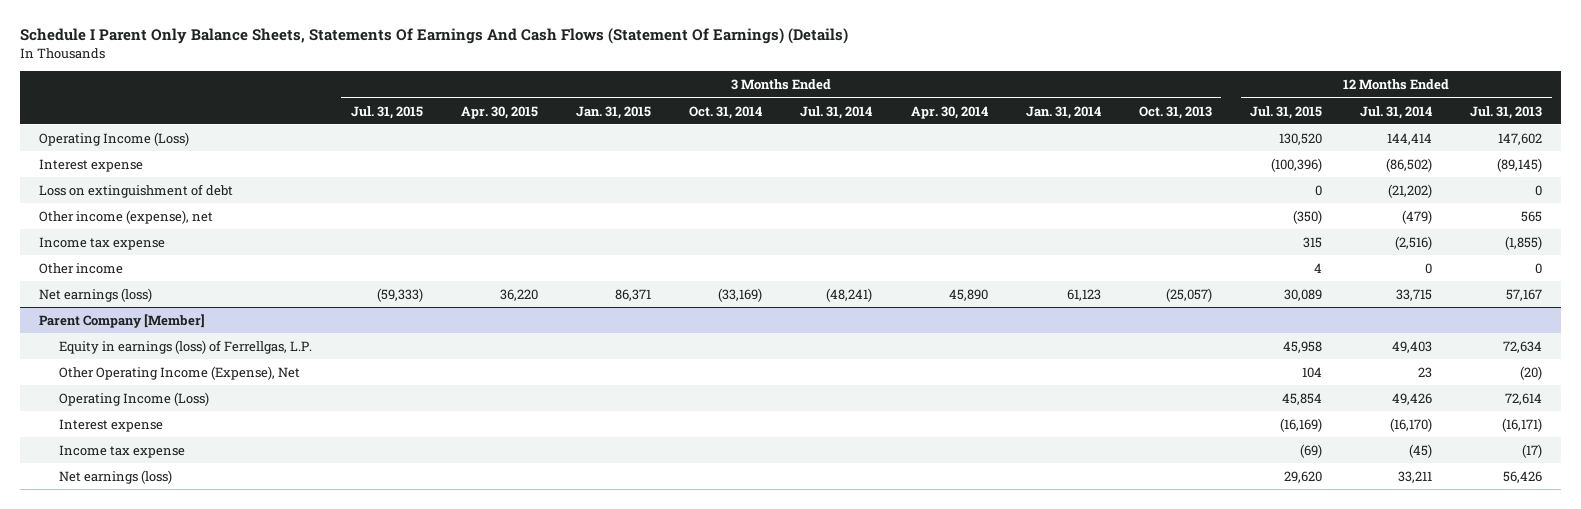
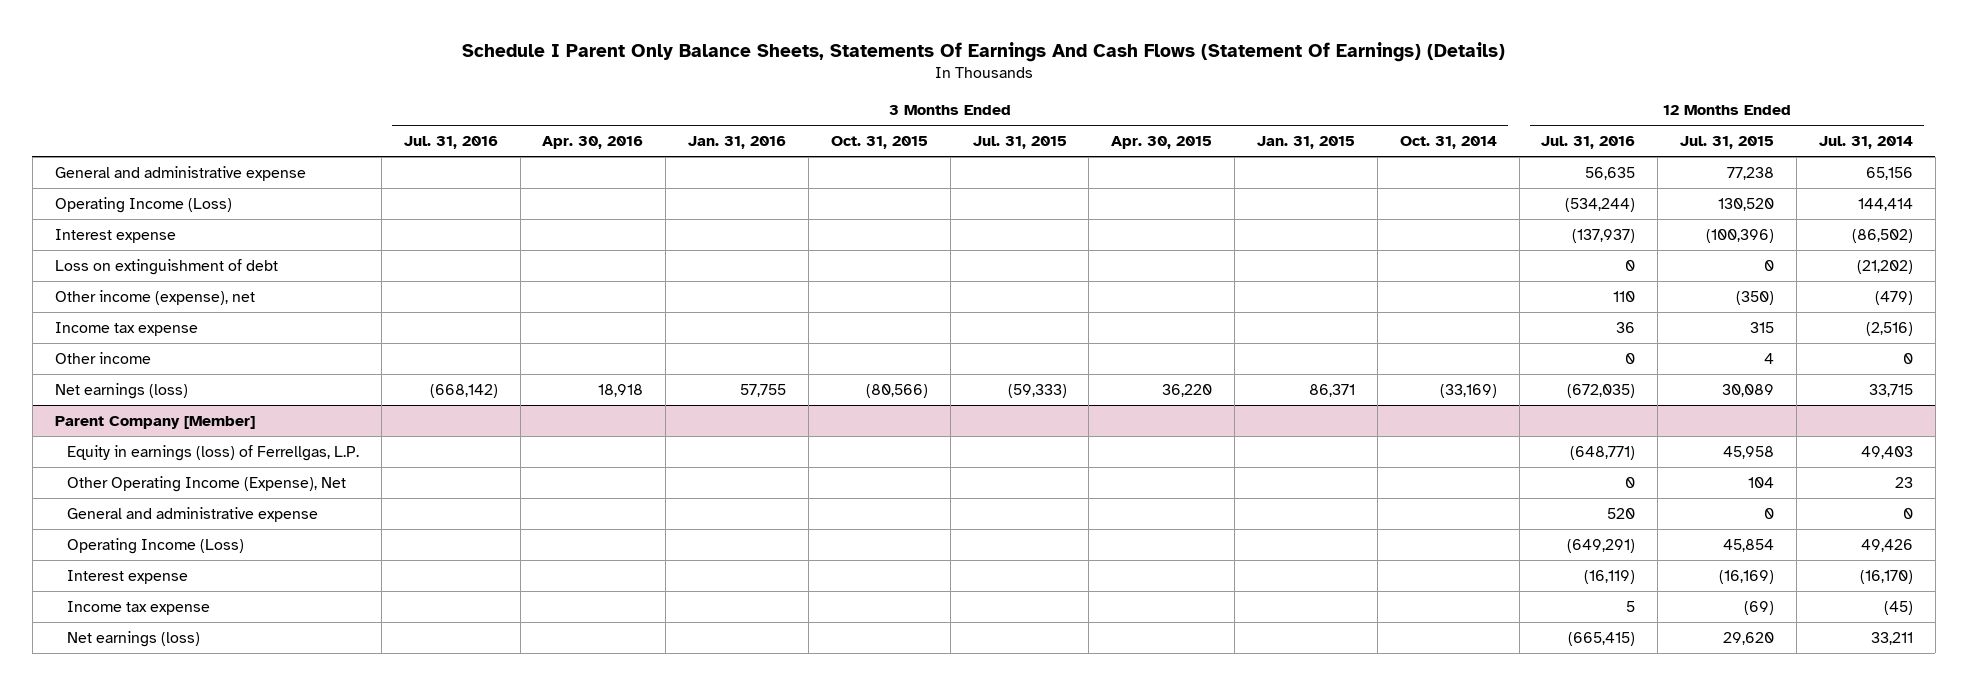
- | 3 Months Ended Jul. 31, 2015 | 3 Months Ended Apr. 30, 2015 | 3 Months Ended Jan. 31, 2015 | 3 Months Ended Oct. 31, 2014 | 3 Months Ended Jul. 31, 2014 | 3 Months Ended Apr. 30, 2014 | 3 Months Ended Jan. 31, 2014 | 3 Months Ended Oct. 31, 2013 | 12 Months Ended Jul. 31, 2015 | 12 Months Ended Jul. 31, 2014 | 12 Months Ended Jul. 31, 2013
+ | 3 Months Ended Jul. 31, 2016 | 3 Months Ended Apr. 30, 2016 | 3 Months Ended Jan. 31, 2016 | 3 Months Ended Oct. 31, 2015 | 3 Months Ended Jul. 31, 2015 | 3 Months Ended Apr. 30, 2015 | 3 Months Ended Jan. 31, 2015 | 3 Months Ended Oct. 31, 2014 | 12 Months Ended Jul. 31, 2016 | 12 Months Ended Jul. 31, 2015 | 12 Months Ended Jul. 31, 2014
+ General and administrative expense | | | | | | | | | 56,635 | 77,238 | 65,156
@ Parent Company [Member]
+ General and administrative expense | | | | | | | | | 520 | 0 | 0

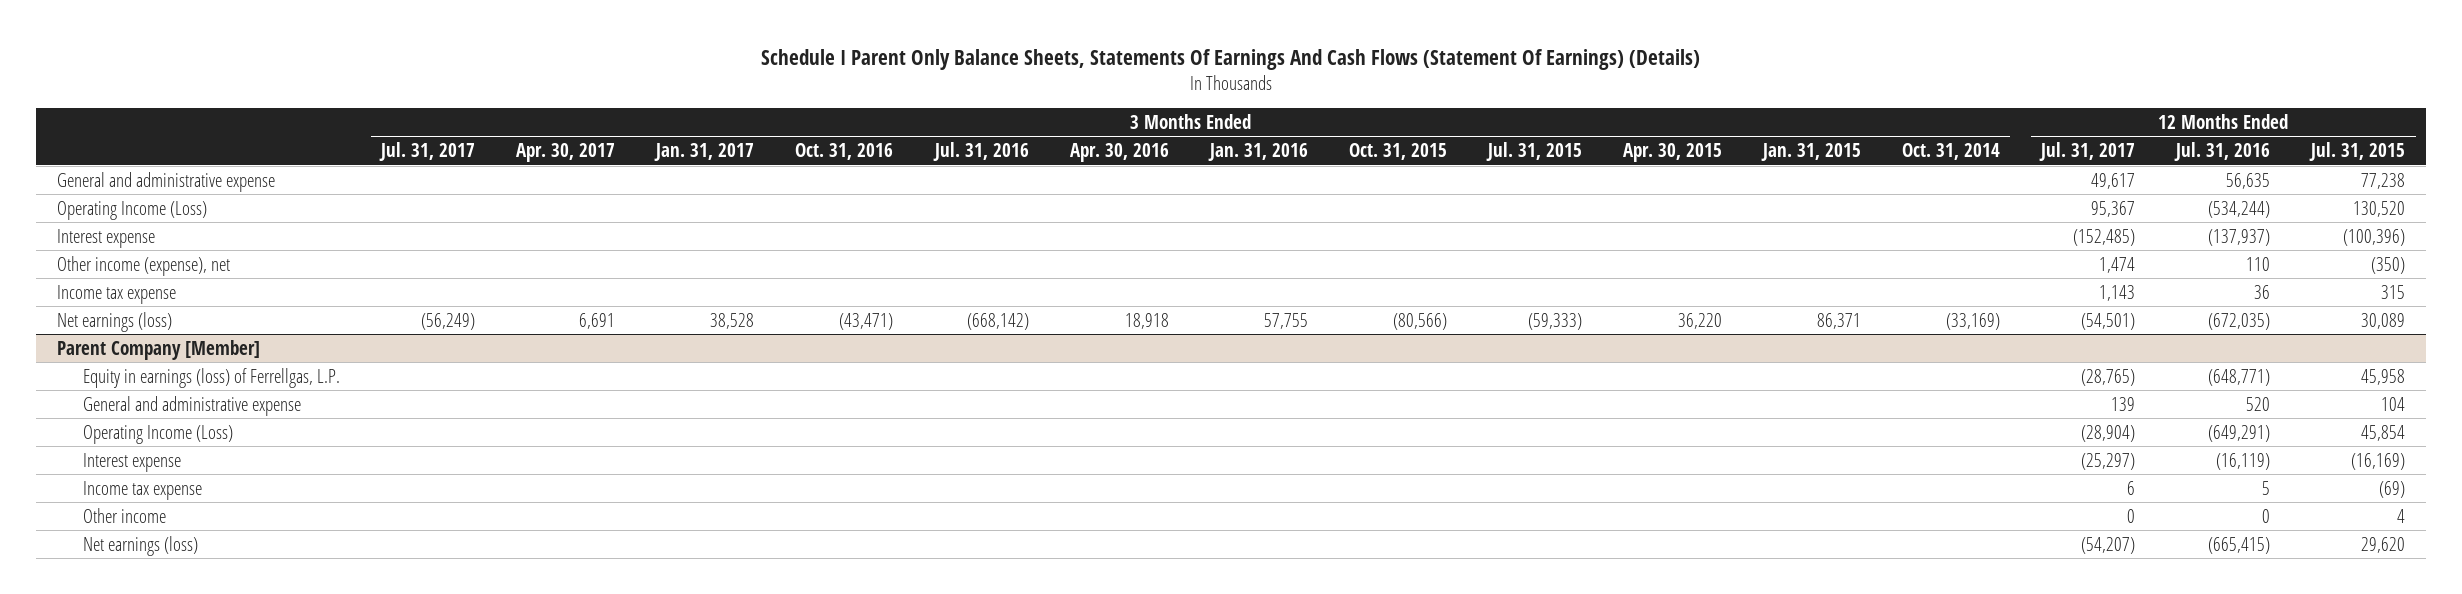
- | 3 Months Ended Jul. 31, 2016 | 3 Months Ended Apr. 30, 2016 | 3 Months Ended Jan. 31, 2016 | 3 Months Ended Oct. 31, 2015 | 3 Months Ended Jul. 31, 2015 | 3 Months Ended Apr. 30, 2015 | 3 Months Ended Jan. 31, 2015 | 3 Months Ended Oct. 31, 2014 | 12 Months Ended Jul. 31, 2016 | 12 Months Ended Jul. 31, 2015 | 12 Months Ended Jul. 31, 2014
+ | 3 Months Ended Jul. 31, 2017 | 3 Months Ended Apr. 30, 2017 | 3 Months Ended Jan. 31, 2017 | 3 Months Ended Oct. 31, 2016 | 3 Months Ended Jul. 31, 2016 | 3 Months Ended Apr. 30, 2016 | 3 Months Ended Jan. 31, 2016 | 3 Months Ended Oct. 31, 2015 | 3 Months Ended Jul. 31, 2015 | 3 Months Ended Apr. 30, 2015 | 3 Months Ended Jan. 31, 2015 | 3 Months Ended Oct. 31, 2014 | 12 Months Ended Jul. 31, 2017 | 12 Months Ended Jul. 31, 2016 | 12 Months Ended Jul. 31, 2015
- Loss on extinguishment of debt | | | | | | | | | 0 | 0 | (21,202)
- Other income | | | | | | | | | 0 | 4 | 0
@ Parent Company [Member]
- Other Operating Income (Expense), Net | | | | | | | | | 0 | 104 | 23
- General and administrative expense | | | | | | | | | 520 | 0 | 0
+ General and administrative expense | | | | | | | | | | | | | 139 | 520 | 104
+ Other income | | | | | | | | | | | | | 0 | 0 | 4

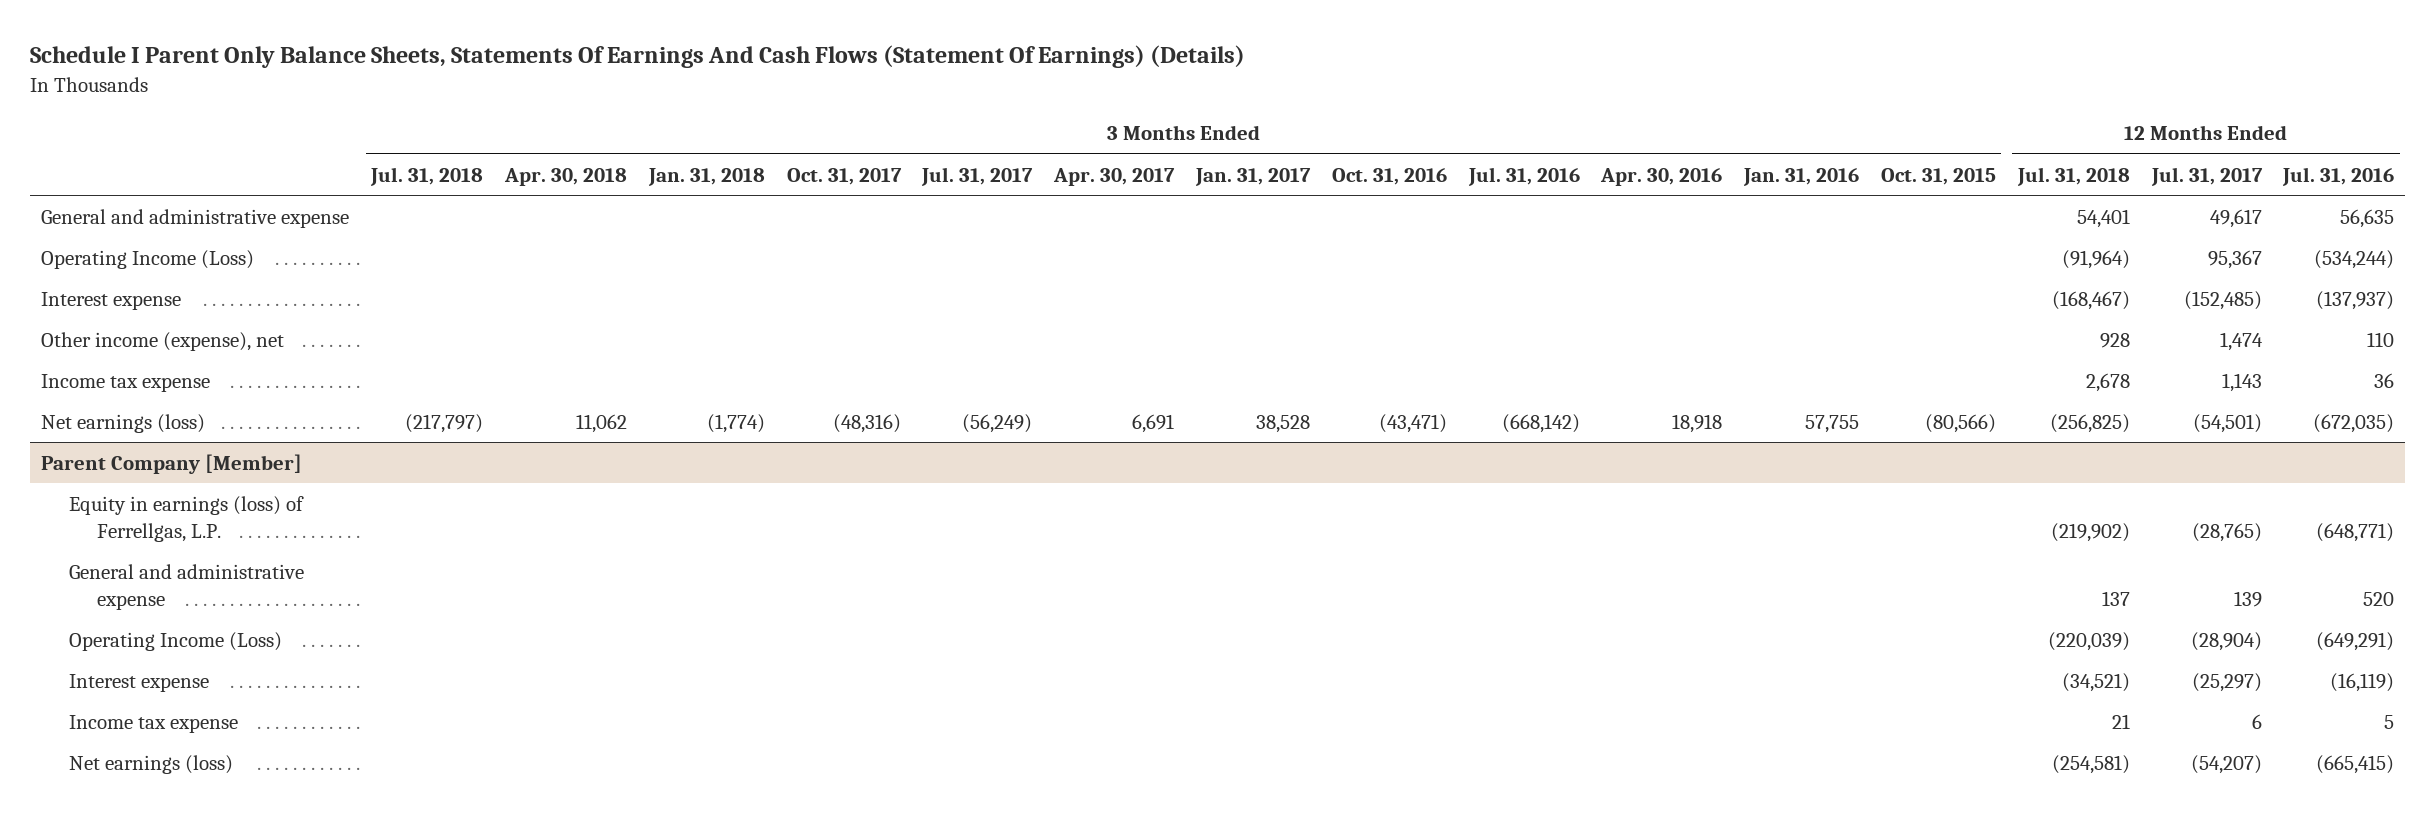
- | 3 Months Ended Jul. 31, 2017 | 3 Months Ended Apr. 30, 2017 | 3 Months Ended Jan. 31, 2017 | 3 Months Ended Oct. 31, 2016 | 3 Months Ended Jul. 31, 2016 | 3 Months Ended Apr. 30, 2016 | 3 Months Ended Jan. 31, 2016 | 3 Months Ended Oct. 31, 2015 | 3 Months Ended Jul. 31, 2015 | 3 Months Ended Apr. 30, 2015 | 3 Months Ended Jan. 31, 2015 | 3 Months Ended Oct. 31, 2014 | 12 Months Ended Jul. 31, 2017 | 12 Months Ended Jul. 31, 2016 | 12 Months Ended Jul. 31, 2015
+ | 3 Months Ended Jul. 31, 2018 | 3 Months Ended Apr. 30, 2018 | 3 Months Ended Jan. 31, 2018 | 3 Months Ended Oct. 31, 2017 | 3 Months Ended Jul. 31, 2017 | 3 Months Ended Apr. 30, 2017 | 3 Months Ended Jan. 31, 2017 | 3 Months Ended Oct. 31, 2016 | 3 Months Ended Jul. 31, 2016 | 3 Months Ended Apr. 30, 2016 | 3 Months Ended Jan. 31, 2016 | 3 Months Ended Oct. 31, 2015 | 12 Months Ended Jul. 31, 2018 | 12 Months Ended Jul. 31, 2017 | 12 Months Ended Jul. 31, 2016
@ Parent Company [Member]
- Other income | | | | | | | | | | | | | 0 | 0 | 4

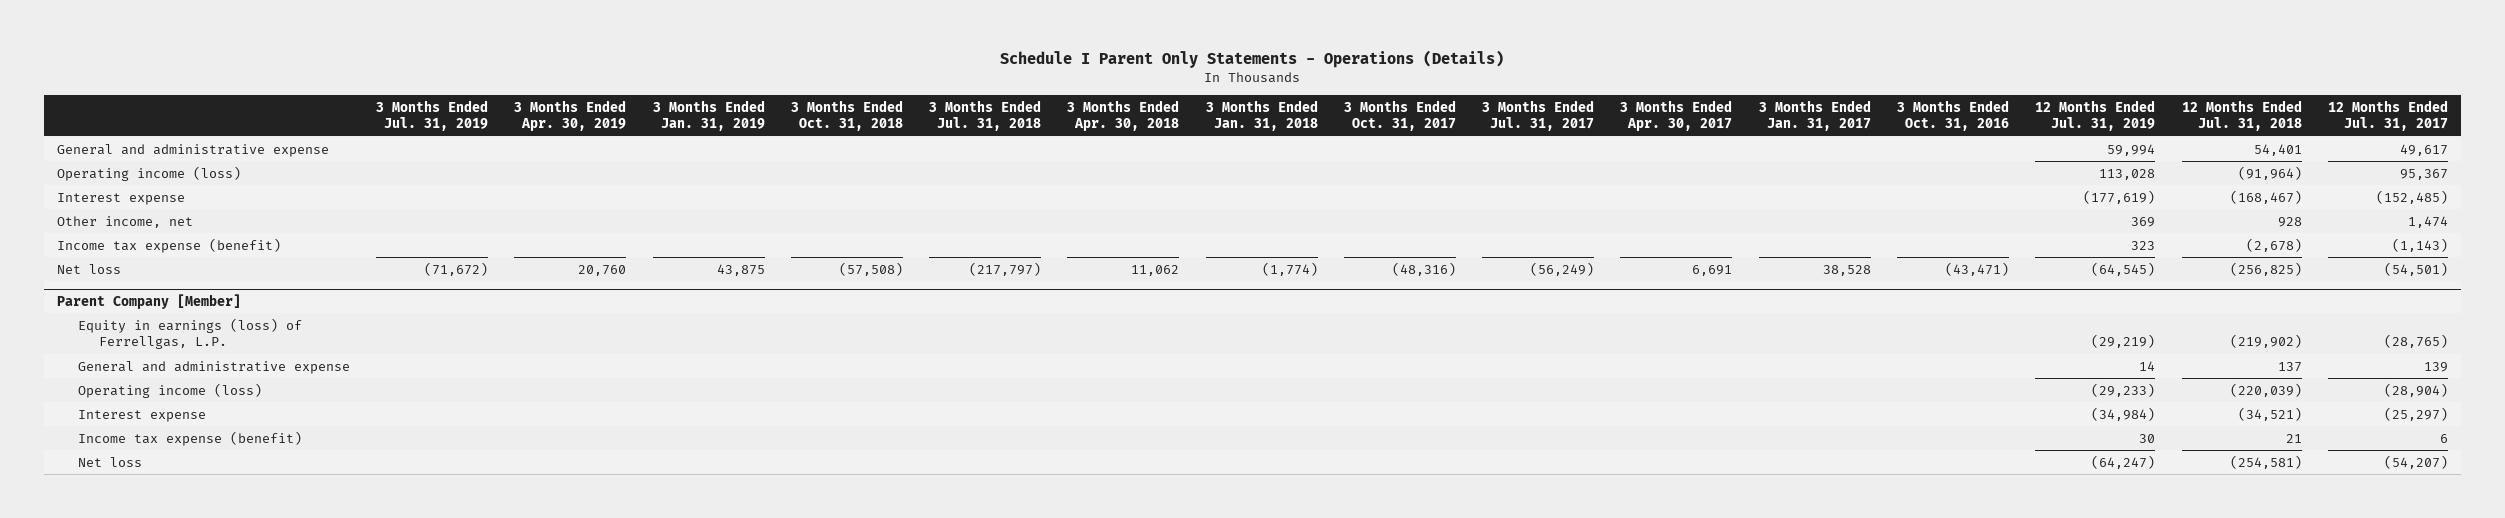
- Schedule I Parent Only Balance Sheets, Statements Of Earnings And Cash Flows (Statement Of Earnings) (Details)
+ Schedule I Parent Only Statements - Operations (Details)
- | 3 Months Ended Jul. 31, 2018 | 3 Months Ended Apr. 30, 2018 | 3 Months Ended Jan. 31, 2018 | 3 Months Ended Oct. 31, 2017 | 3 Months Ended Jul. 31, 2017 | 3 Months Ended Apr. 30, 2017 | 3 Months Ended Jan. 31, 2017 | 3 Months Ended Oct. 31, 2016 | 3 Months Ended Jul. 31, 2016 | 3 Months Ended Apr. 30, 2016 | 3 Months Ended Jan. 31, 2016 | 3 Months Ended Oct. 31, 2015 | 12 Months Ended Jul. 31, 2018 | 12 Months Ended Jul. 31, 2017 | 12 Months Ended Jul. 31, 2016
+ | 3 Months Ended Jul. 31, 2019 | 3 Months Ended Apr. 30, 2019 | 3 Months Ended Jan. 31, 2019 | 3 Months Ended Oct. 31, 2018 | 3 Months Ended Jul. 31, 2018 | 3 Months Ended Apr. 30, 2018 | 3 Months Ended Jan. 31, 2018 | 3 Months Ended Oct. 31, 2017 | 3 Months Ended Jul. 31, 2017 | 3 Months Ended Apr. 30, 2017 | 3 Months Ended Jan. 31, 2017 | 3 Months Ended Oct. 31, 2016 | 12 Months Ended Jul. 31, 2019 | 12 Months Ended Jul. 31, 2018 | 12 Months Ended Jul. 31, 2017
- Operating Income (Loss) | | | | | | | | | | | | | (91,964) | 95,367 | (534,244)
+ Operating income (loss) | | | | | | | | | | | | | 113,028 | (91,964) | 95,367
- Other income (expense), net | | | | | | | | | | | | | 928 | 1,474 | 110
- Income tax expense | | | | | | | | | | | | | 2,678 | 1,143 | 36
- Net earnings (loss) | (217,797) | 11,062 | (1,774) | (48,316) | (56,249) | 6,691 | 38,528 | (43,471) | (668,142) | 18,918 | 57,755 | (80,566) | (256,825) | (54,501) | (672,035)
+ Other income, net | | | | | | | | | | | | | 369 | 928 | 1,474
+ Income tax expense (benefit) | | | | | | | | | | | | | 323 | (2,678) | (1,143)
+ Net loss | (71,672) | 20,760 | 43,875 | (57,508) | (217,797) | 11,062 | (1,774) | (48,316) | (56,249) | 6,691 | 38,528 | (43,471) | (64,545) | (256,825) | (54,501)
@ Parent Company [Member]
- Operating Income (Loss) | | | | | | | | | | | | | (220,039) | (28,904) | (649,291)
+ Operating income (loss) | | | | | | | | | | | | | (29,233) | (220,039) | (28,904)
- Income tax expense | | | | | | | | | | | | | 21 | 6 | 5
- Net earnings (loss) | | | | | | | | | | | | | (254,581) | (54,207) | (665,415)
+ Income tax expense (benefit) | | | | | | | | | | | | | 30 | 21 | 6
+ Net loss | | | | | | | | | | | | | (64,247) | (254,581) | (54,207)

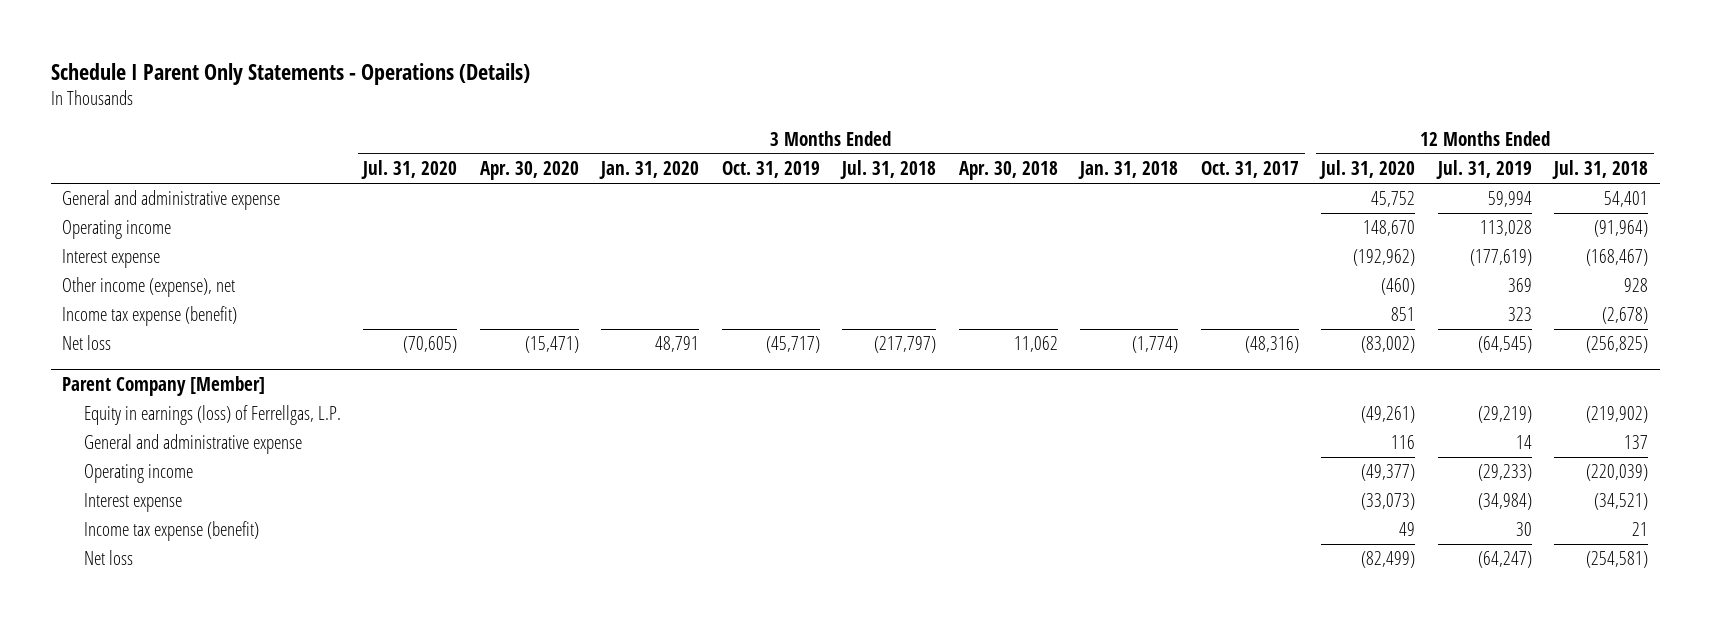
- | 3 Months Ended Jul. 31, 2019 | 3 Months Ended Apr. 30, 2019 | 3 Months Ended Jan. 31, 2019 | 3 Months Ended Oct. 31, 2018 | 3 Months Ended Jul. 31, 2018 | 3 Months Ended Apr. 30, 2018 | 3 Months Ended Jan. 31, 2018 | 3 Months Ended Oct. 31, 2017 | 3 Months Ended Jul. 31, 2017 | 3 Months Ended Apr. 30, 2017 | 3 Months Ended Jan. 31, 2017 | 3 Months Ended Oct. 31, 2016 | 12 Months Ended Jul. 31, 2019 | 12 Months Ended Jul. 31, 2018 | 12 Months Ended Jul. 31, 2017
+ | 3 Months Ended Jul. 31, 2020 | 3 Months Ended Apr. 30, 2020 | 3 Months Ended Jan. 31, 2020 | 3 Months Ended Oct. 31, 2019 | 3 Months Ended Jul. 31, 2018 | 3 Months Ended Apr. 30, 2018 | 3 Months Ended Jan. 31, 2018 | 3 Months Ended Oct. 31, 2017 | 12 Months Ended Jul. 31, 2020 | 12 Months Ended Jul. 31, 2019 | 12 Months Ended Jul. 31, 2018
- Operating income (loss) | | | | | | | | | | | | | 113,028 | (91,964) | 95,367
+ Operating income | | | | | | | | | 148,670 | 113,028 | (91,964)
- Other income, net | | | | | | | | | | | | | 369 | 928 | 1,474
+ Other income (expense), net | | | | | | | | | (460) | 369 | 928
@ Parent Company [Member]
- Operating income (loss) | | | | | | | | | | | | | (29,233) | (220,039) | (28,904)
+ Operating income | | | | | | | | | (49,377) | (29,233) | (220,039)

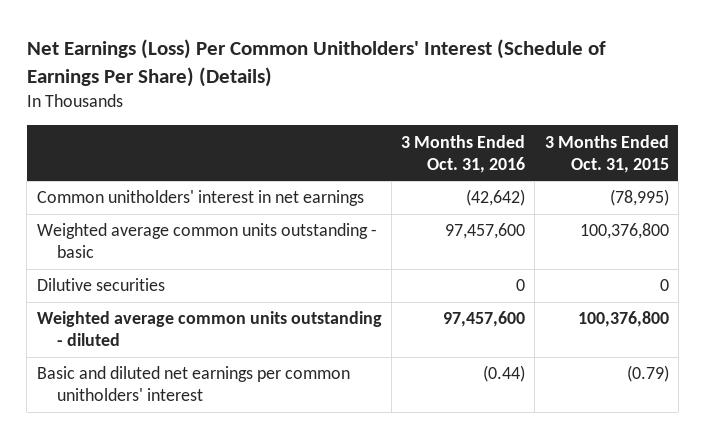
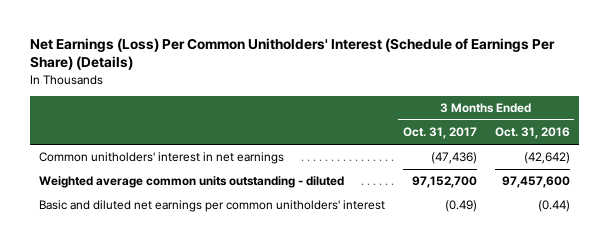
- | 3 Months Ended Oct. 31, 2016 | 3 Months Ended Oct. 31, 2015
+ | 3 Months Ended Oct. 31, 2017 | 3 Months Ended Oct. 31, 2016
- Weighted average common units outstanding - basic | 97,457,600 | 100,376,800
- Dilutive securities | 0 | 0

